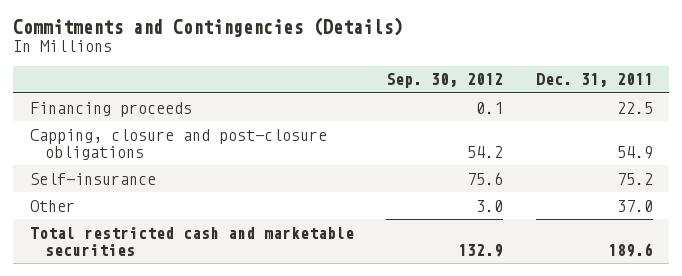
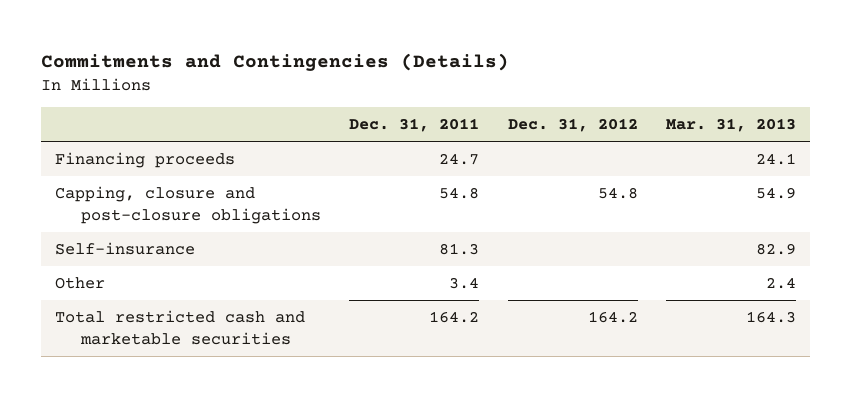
- | Sep. 30, 2012 | Dec. 31, 2011
+ | Dec. 31, 2011 | Dec. 31, 2012 | Mar. 31, 2013
- Financing proceeds | 0.1 | 22.5
- Capping, closure and post-closure obligations | 54.2 | 54.9
- Self-insurance | 75.6 | 75.2
- Other | 3.0 | 37.0
- Total restricted cash and marketable securities | 132.9 | 189.6
+ Financing proceeds | 24.7 | | 24.1
+ Capping, closure and post-closure obligations | 54.8 | 54.8 | 54.9
+ Self-insurance | 81.3 | | 82.9
+ Other | 3.4 | | 2.4
+ Total restricted cash and marketable securities | 164.2 | 164.2 | 164.3

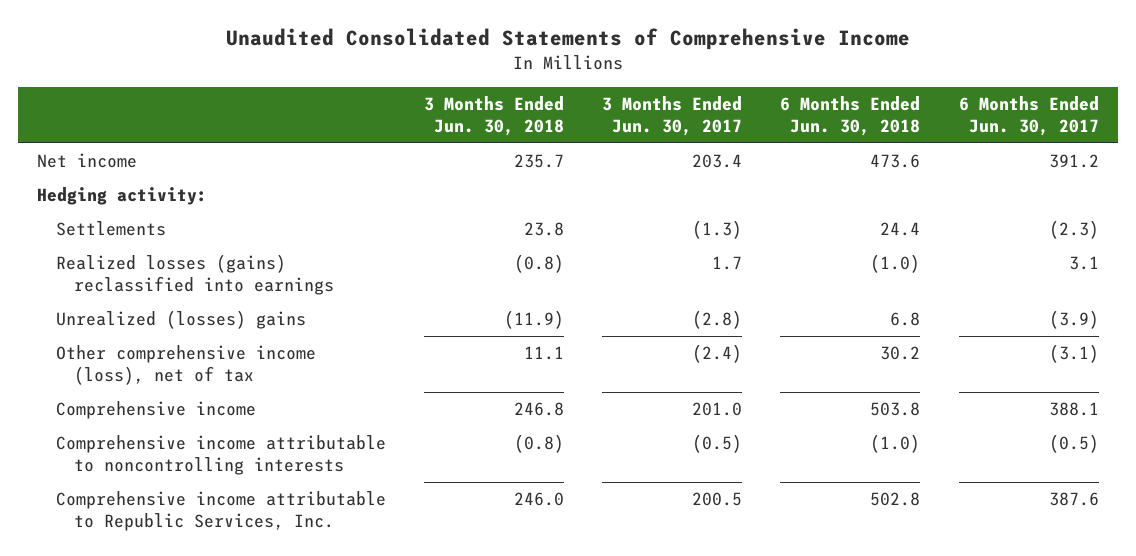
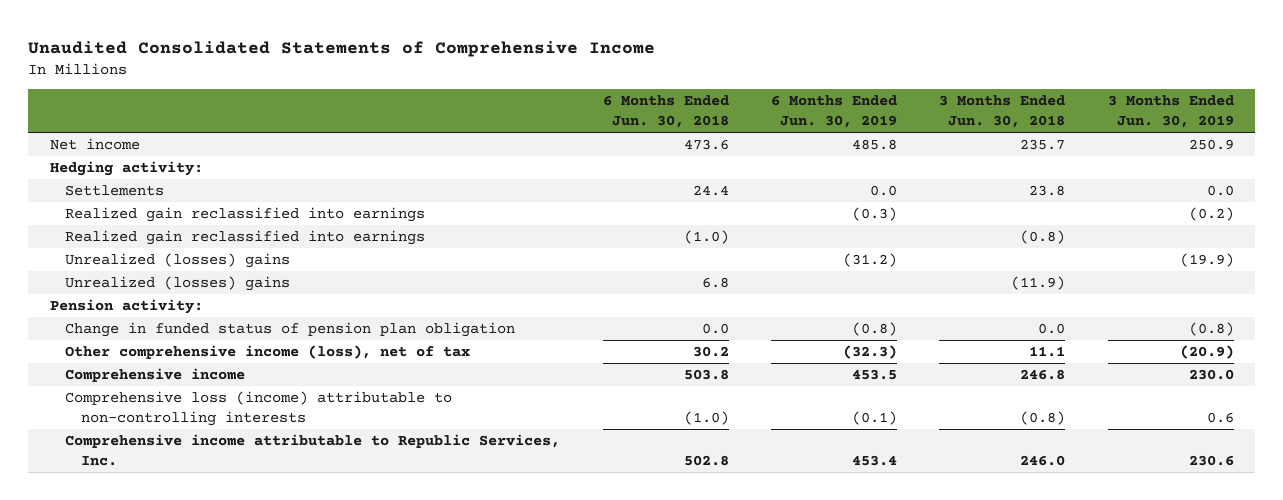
- | 3 Months Ended Jun. 30, 2018 | 3 Months Ended Jun. 30, 2017 | 6 Months Ended Jun. 30, 2018 | 6 Months Ended Jun. 30, 2017
+ | 6 Months Ended Jun. 30, 2018 | 6 Months Ended Jun. 30, 2019 | 3 Months Ended Jun. 30, 2018 | 3 Months Ended Jun. 30, 2019
- Realized losses (gains) reclassified into earnings | (0.8) | 1.7 | (1.0) | 3.1
+ Realized gain reclassified into earnings | | (0.3) | | (0.2)
+ Realized gain reclassified into earnings | (1.0) | | (0.8) |
+ Unrealized (losses) gains | | (31.2) | | (19.9)
+ Pension activity:
+ Change in funded status of pension plan obligation | 0.0 | (0.8) | 0.0 | (0.8)
- Comprehensive income attributable to noncontrolling interests | (0.8) | (0.5) | (1.0) | (0.5)
+ Comprehensive loss (income) attributable to non-controlling interests | (1.0) | (0.1) | (0.8) | 0.6

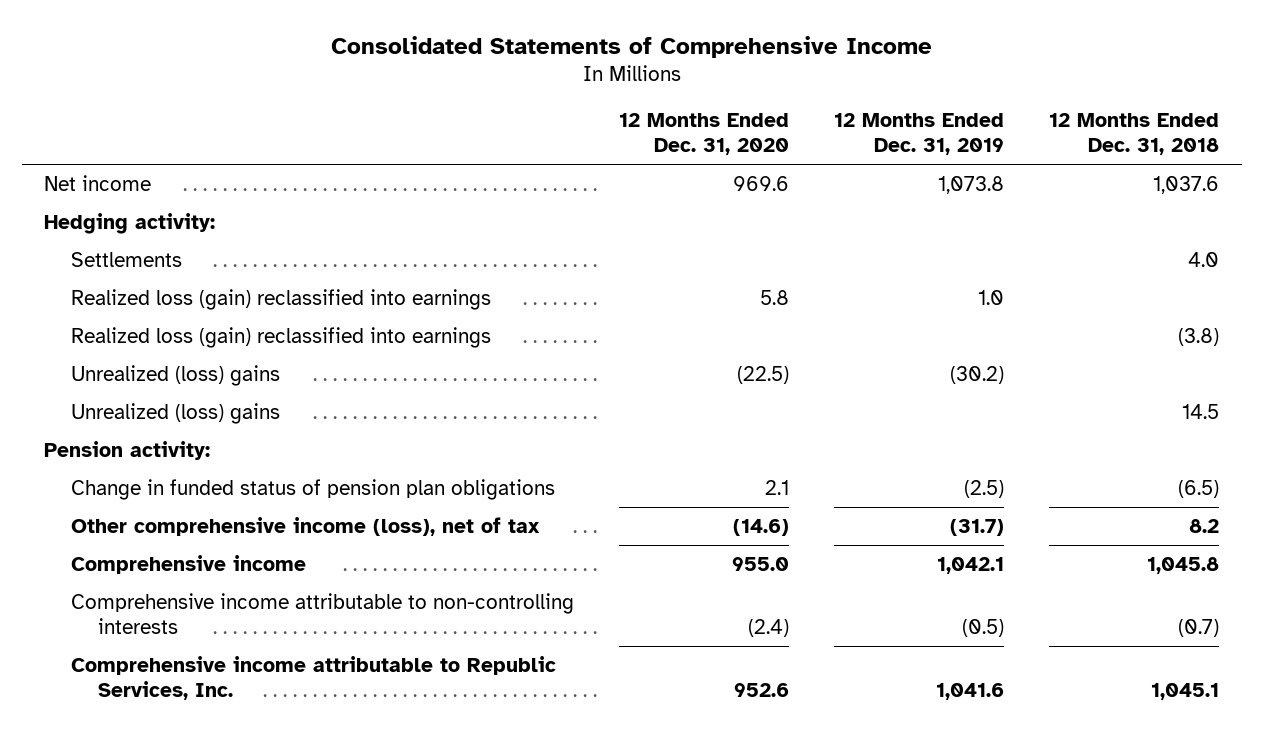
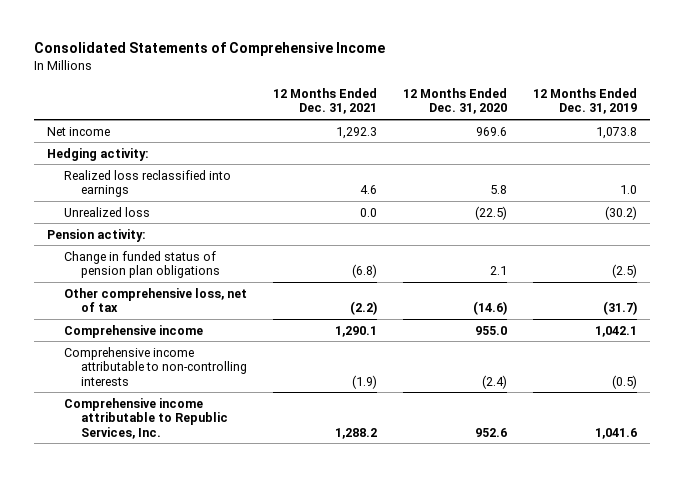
- | 12 Months Ended Dec. 31, 2020 | 12 Months Ended Dec. 31, 2019 | 12 Months Ended Dec. 31, 2018
+ | 12 Months Ended Dec. 31, 2021 | 12 Months Ended Dec. 31, 2020 | 12 Months Ended Dec. 31, 2019
- Settlements | | | 4.0
- Realized loss (gain) reclassified into earnings | 5.8 | 1.0 |
- Realized loss (gain) reclassified into earnings | | | (3.8)
- Unrealized (loss) gains | (22.5) | (30.2) |
- Unrealized (loss) gains | | | 14.5
+ Realized loss reclassified into earnings | 4.6 | 5.8 | 1.0
+ Unrealized loss | 0.0 | (22.5) | (30.2)
- Other comprehensive income (loss), net of tax | (14.6) | (31.7) | 8.2
+ Other comprehensive loss, net of tax | (2.2) | (14.6) | (31.7)

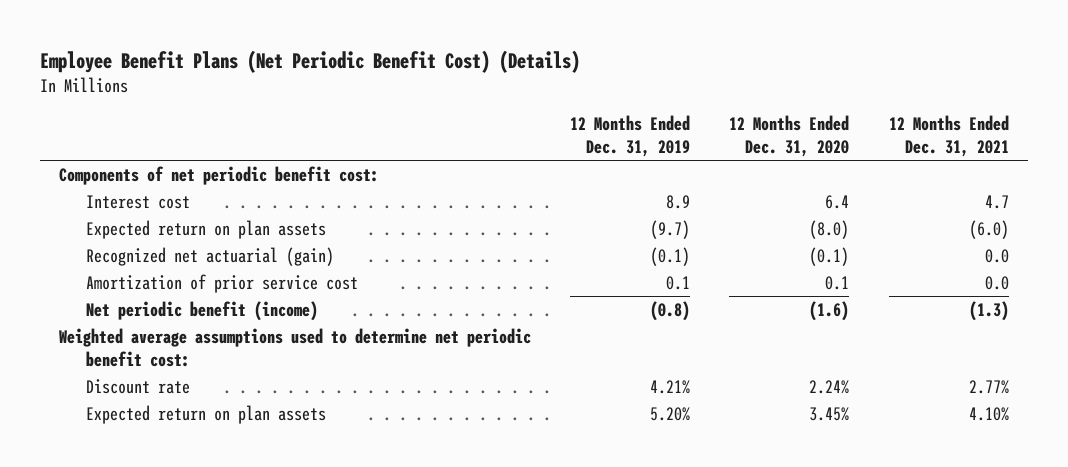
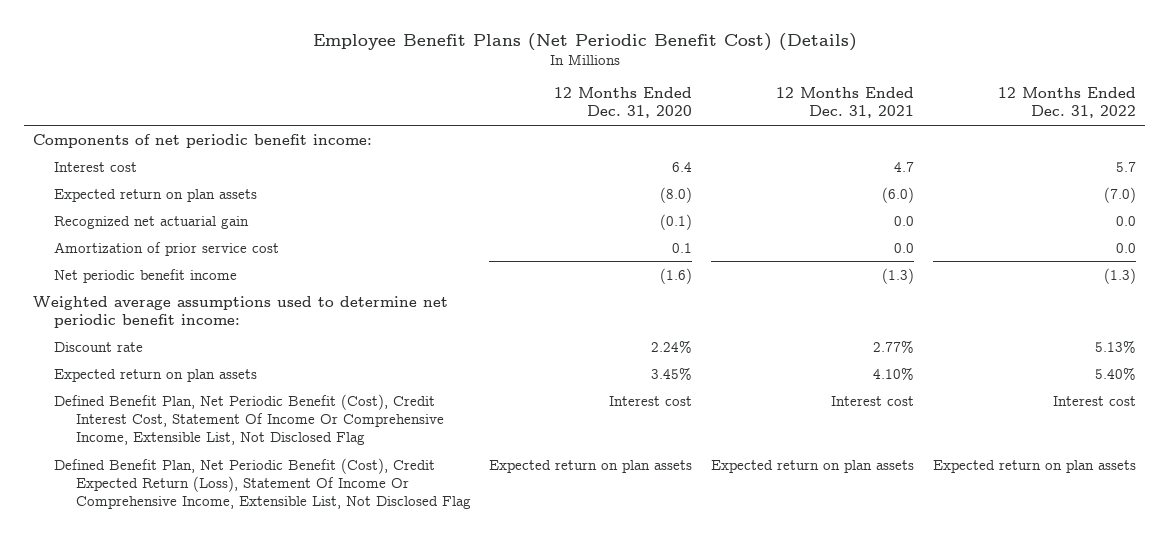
- | 12 Months Ended Dec. 31, 2019 | 12 Months Ended Dec. 31, 2020 | 12 Months Ended Dec. 31, 2021
+ | 12 Months Ended Dec. 31, 2020 | 12 Months Ended Dec. 31, 2021 | 12 Months Ended Dec. 31, 2022
- Components of net periodic benefit cost:
+ Components of net periodic benefit income:
- Recognized net actuarial (gain) | (0.1) | (0.1) | 0.0
+ Recognized net actuarial gain | (0.1) | 0.0 | 0.0
- Net periodic benefit (income) | (0.8) | (1.6) | (1.3)
- Weighted average assumptions used to determine net periodic benefit cost:
+ Net periodic benefit income | (1.6) | (1.3) | (1.3)
+ Weighted average assumptions used to determine net periodic benefit income:
+ Defined Benefit Plan, Net Periodic Benefit (Cost), Credit Interest Cost, Statement Of Income Or Comprehensive Income, Extensible List, Not Disclosed Flag | Interest cost | Interest cost | Interest cost
+ Defined Benefit Plan, Net Periodic Benefit (Cost), Credit Expected Return (Loss), Statement Of Income Or Comprehensive Income, Extensible List, Not Disclosed Flag | Expected return on plan assets | Expected return on plan assets | Expected return on plan assets

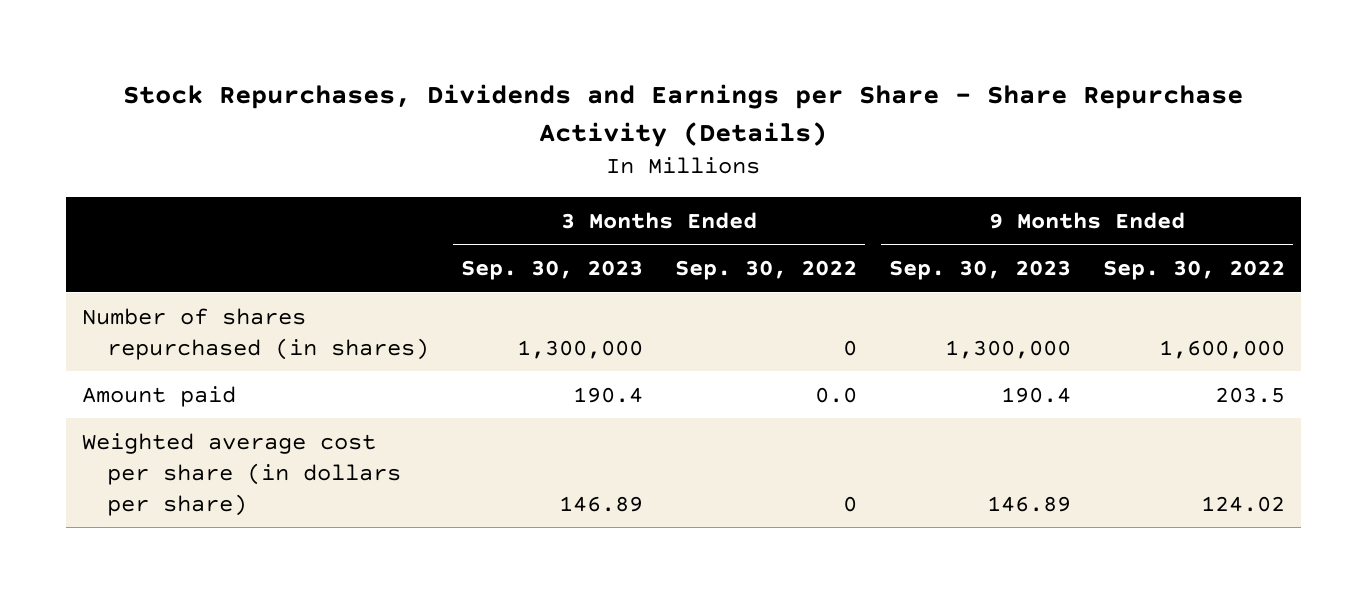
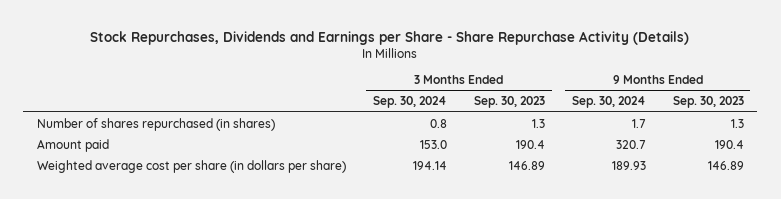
- | 3 Months Ended Sep. 30, 2023 | 3 Months Ended Sep. 30, 2022 | 9 Months Ended Sep. 30, 2023 | 9 Months Ended Sep. 30, 2022
+ | 3 Months Ended Sep. 30, 2024 | 3 Months Ended Sep. 30, 2023 | 9 Months Ended Sep. 30, 2024 | 9 Months Ended Sep. 30, 2023
- Number of shares repurchased (in shares) | 1,300,000 | 0 | 1,300,000 | 1,600,000
+ Number of shares repurchased (in shares) | 0.8 | 1.3 | 1.7 | 1.3

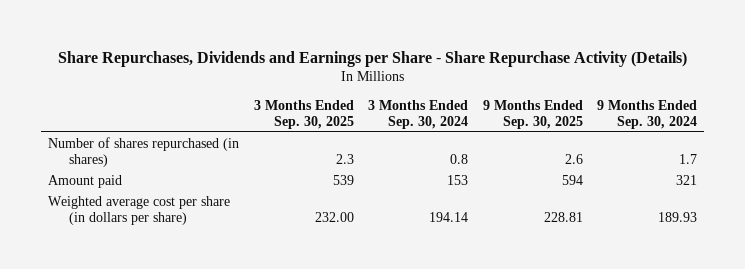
- Stock Repurchases, Dividends and Earnings per Share - Share Repurchase Activity (Details)
+ Share Repurchases, Dividends and Earnings per Share - Share Repurchase Activity (Details)
- | 3 Months Ended Sep. 30, 2024 | 3 Months Ended Sep. 30, 2023 | 9 Months Ended Sep. 30, 2024 | 9 Months Ended Sep. 30, 2023
+ | 3 Months Ended Sep. 30, 2025 | 3 Months Ended Sep. 30, 2024 | 9 Months Ended Sep. 30, 2025 | 9 Months Ended Sep. 30, 2024
- Amount paid | 153.0 | 190.4 | 320.7 | 190.4
+ Amount paid | 539 | 153 | 594 | 321

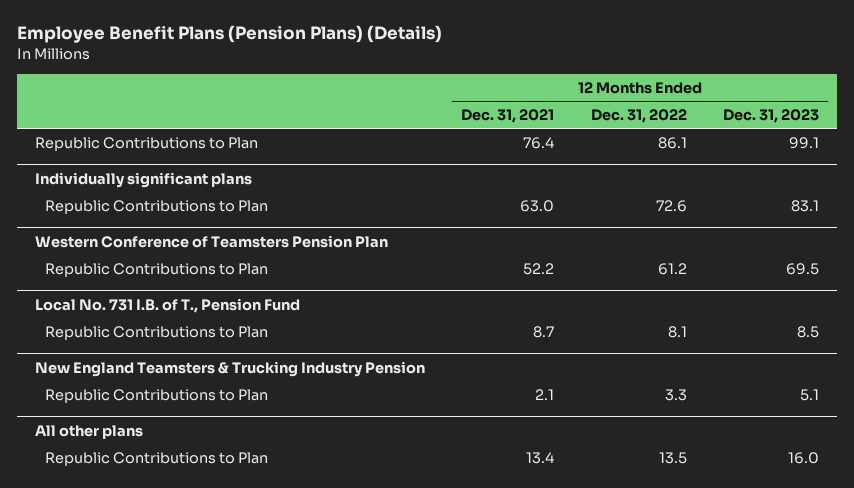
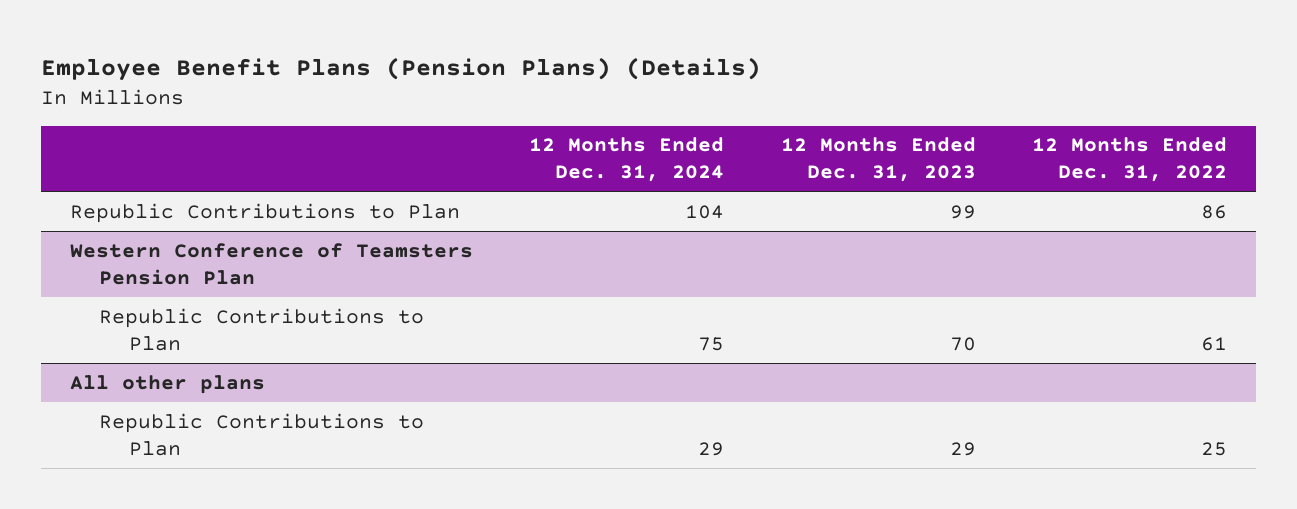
- | 12 Months Ended Dec. 31, 2021 | 12 Months Ended Dec. 31, 2022 | 12 Months Ended Dec. 31, 2023
+ | 12 Months Ended Dec. 31, 2024 | 12 Months Ended Dec. 31, 2023 | 12 Months Ended Dec. 31, 2022
- Republic Contributions to Plan | 76.4 | 86.1 | 99.1
- Individually significant plans
- Republic Contributions to Plan | 63.0 | 72.6 | 83.1
+ Republic Contributions to Plan | 104 | 99 | 86
@ Western Conference of Teamsters Pension Plan
- Republic Contributions to Plan | 52.2 | 61.2 | 69.5
- Local No. 731 I.B. of T., Pension Fund
- Republic Contributions to Plan | 8.7 | 8.1 | 8.5
- New England Teamsters & Trucking Industry Pension
- Republic Contributions to Plan | 2.1 | 3.3 | 5.1
@ Western Conference of Teamsters Pension Plan
+ Republic Contributions to Plan | 75 | 70 | 61
@ All other plans
- Republic Contributions to Plan | 13.4 | 13.5 | 16.0
+ Republic Contributions to Plan | 29 | 29 | 25

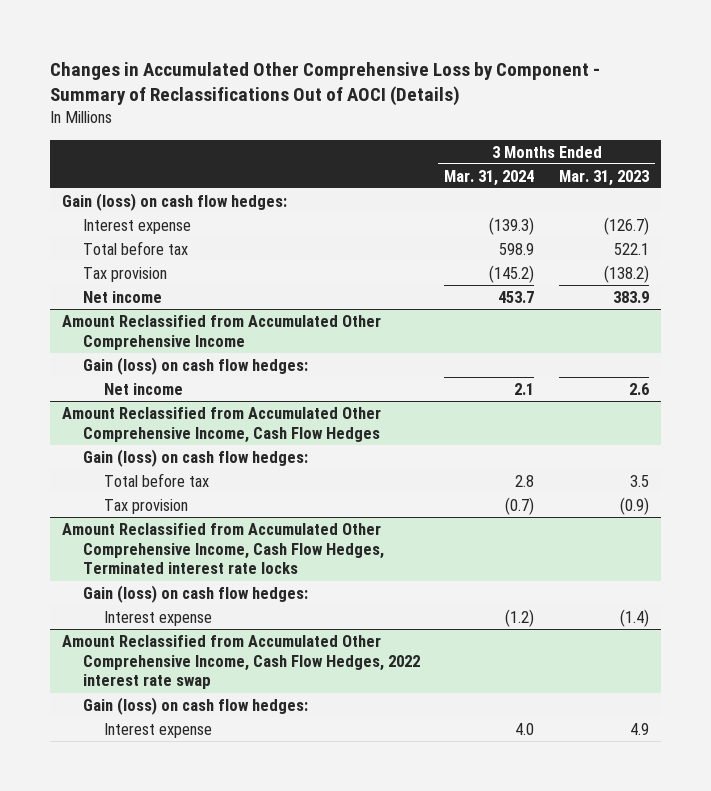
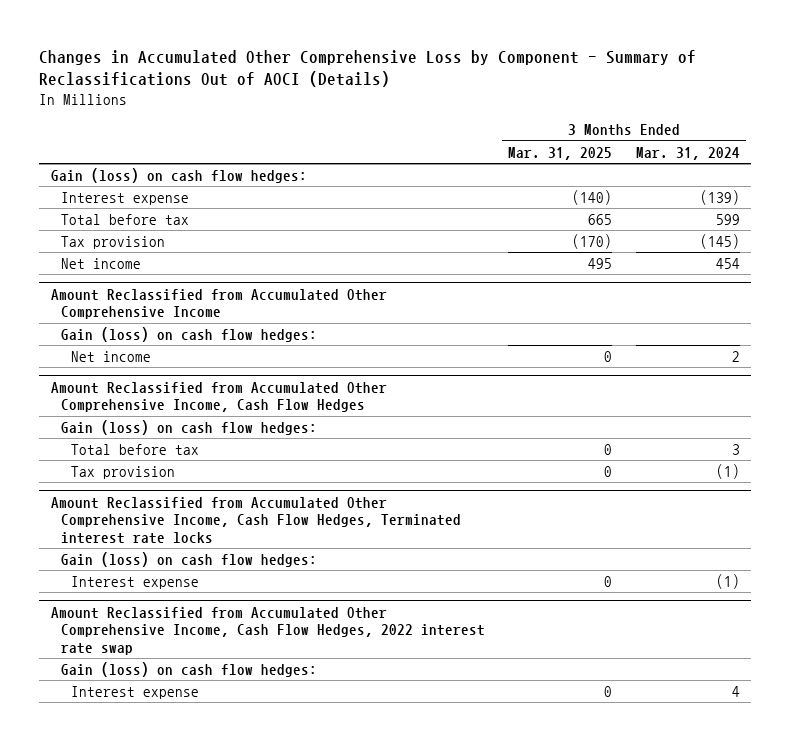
- | 3 Months Ended Mar. 31, 2024 | 3 Months Ended Mar. 31, 2023
+ | 3 Months Ended Mar. 31, 2025 | 3 Months Ended Mar. 31, 2024
- Interest expense | (139.3) | (126.7)
- Total before tax | 598.9 | 522.1
- Tax provision | (145.2) | (138.2)
- Net income | 453.7 | 383.9
+ Interest expense | (140) | (139)
+ Total before tax | 665 | 599
+ Tax provision | (170) | (145)
+ Net income | 495 | 454
@ Amount Reclassified from Accumulated Other Comprehensive Income
- Net income | 2.1 | 2.6
+ Net income | 0 | 2
@ Amount Reclassified from Accumulated Other Comprehensive Income, Cash Flow Hedges
- Total before tax | 2.8 | 3.5
- Tax provision | (0.7) | (0.9)
+ Total before tax | 0 | 3
+ Tax provision | 0 | (1)
@ Amount Reclassified from Accumulated Other Comprehensive Income, Cash Flow Hedges, Terminated interest rate locks
- Interest expense | (1.2) | (1.4)
+ Interest expense | 0 | (1)
@ Amount Reclassified from Accumulated Other Comprehensive Income, Cash Flow Hedges, 2022 interest rate swap
- Interest expense | 4.0 | 4.9
+ Interest expense | 0 | 4

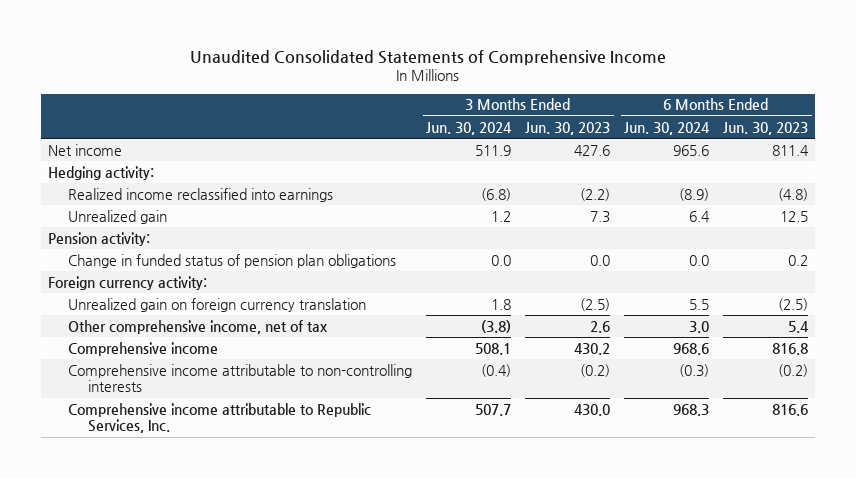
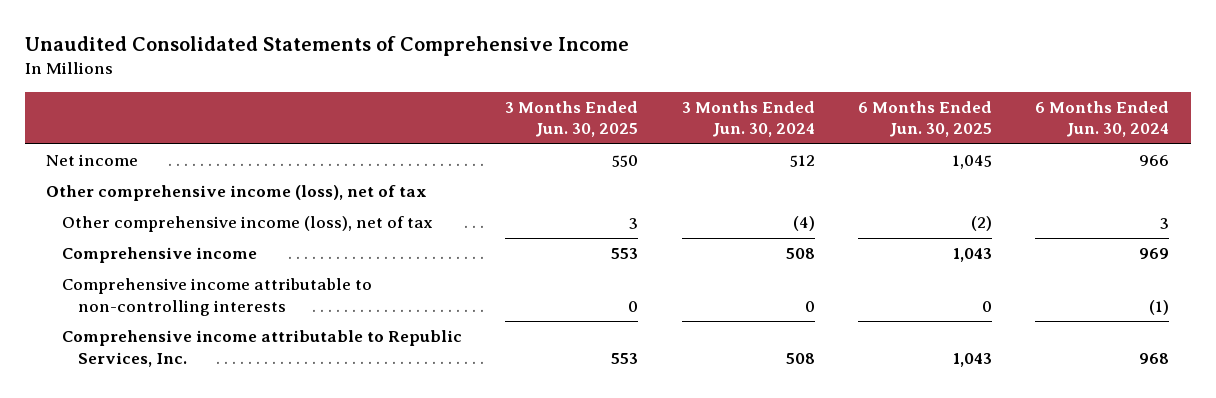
- | 3 Months Ended Jun. 30, 2024 | 3 Months Ended Jun. 30, 2023 | 6 Months Ended Jun. 30, 2024 | 6 Months Ended Jun. 30, 2023
+ | 3 Months Ended Jun. 30, 2025 | 3 Months Ended Jun. 30, 2024 | 6 Months Ended Jun. 30, 2025 | 6 Months Ended Jun. 30, 2024
- Net income | 511.9 | 427.6 | 965.6 | 811.4
- Hedging activity:
- Realized income reclassified into earnings | (6.8) | (2.2) | (8.9) | (4.8)
- Unrealized gain | 1.2 | 7.3 | 6.4 | 12.5
- Pension activity:
- Change in funded status of pension plan obligations | 0.0 | 0.0 | 0.0 | 0.2
- Foreign currency activity:
- Unrealized gain on foreign currency translation | 1.8 | (2.5) | 5.5 | (2.5)
- Other comprehensive income, net of tax | (3.8) | 2.6 | 3.0 | 5.4
- Comprehensive income | 508.1 | 430.2 | 968.6 | 816.8
- Comprehensive income attributable to non-controlling interests | (0.4) | (0.2) | (0.3) | (0.2)
- Comprehensive income attributable to Republic Services, Inc. | 507.7 | 430.0 | 968.3 | 816.6
+ Net income | 550 | 512 | 1,045 | 966
+ Other comprehensive income (loss), net of tax
+ Other comprehensive income (loss), net of tax | 3 | (4) | (2) | 3
+ Comprehensive income | 553 | 508 | 1,043 | 969
+ Comprehensive income attributable to non-controlling interests | 0 | 0 | 0 | (1)
+ Comprehensive income attributable to Republic Services, Inc. | 553 | 508 | 1,043 | 968

